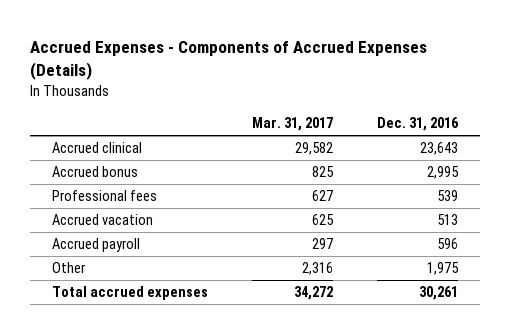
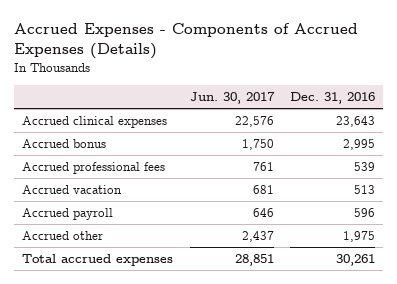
- | Mar. 31, 2017 | Dec. 31, 2016
+ | Jun. 30, 2017 | Dec. 31, 2016
- Accrued clinical | 29,582 | 23,643
+ Accrued clinical expenses | 22,576 | 23,643
- Professional fees | 627 | 539
+ Accrued professional fees | 761 | 539
- Other | 2,316 | 1,975
+ Accrued other | 2,437 | 1,975

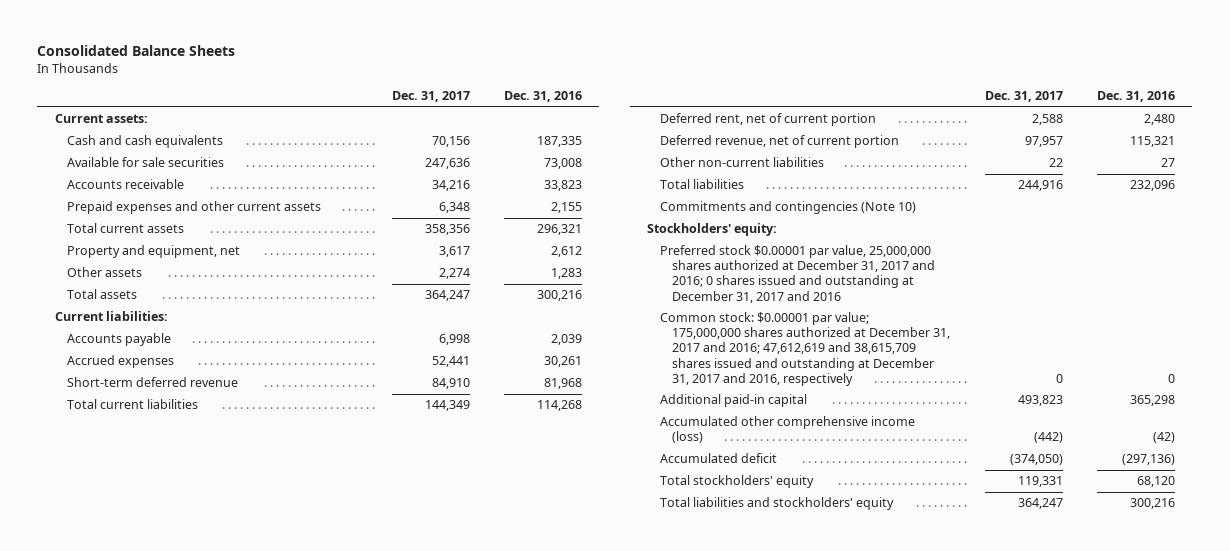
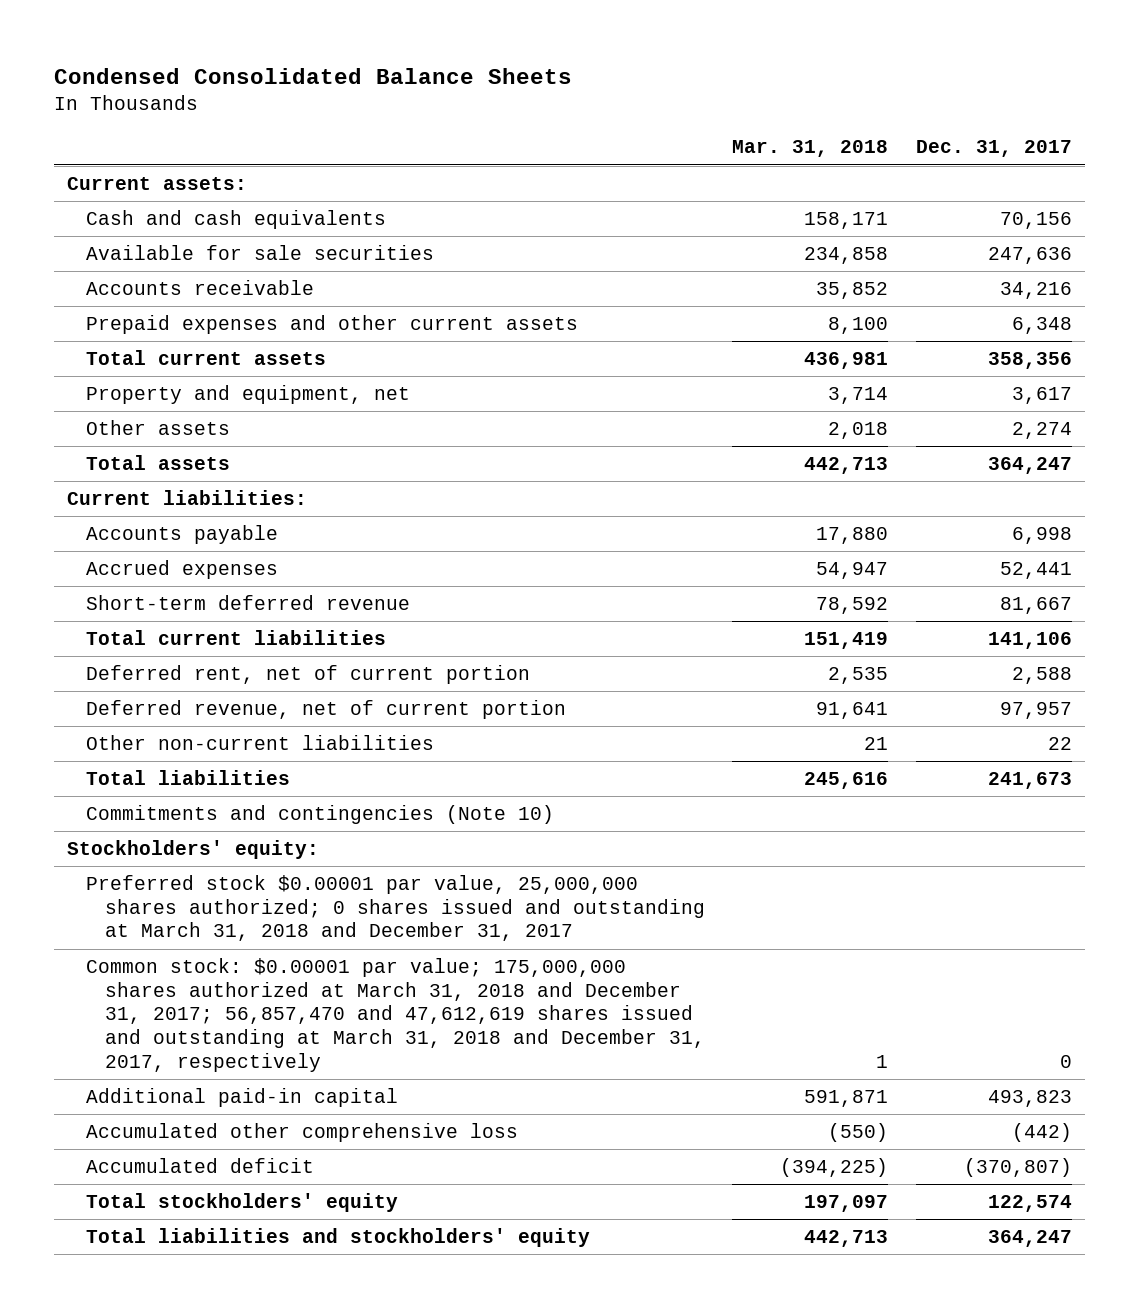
- Consolidated Balance Sheets
+ Condensed Consolidated Balance Sheets
- | Dec. 31, 2017 | Dec. 31, 2016
+ | Mar. 31, 2018 | Dec. 31, 2017
- Short-term deferred revenue | 84,910 | 81,968
- Total current liabilities | 144,349 | 114,268
+ Short-term deferred revenue | 78,592 | 81,667
+ Total current liabilities | 151,419 | 141,106
- Total liabilities | 244,916 | 232,096
+ Total liabilities | 245,616 | 241,673
- Preferred stock $0.00001 par value, 25,000,000 shares authorized at December 31, 2017 and 2016; 0 shares issued and outstanding at December 31, 2017 and 2016
- Common stock: $0.00001 par value; 175,000,000 shares authorized at December 31, 2017 and 2016; 47,612,619 and 38,615,709 shares issued and outstanding at December 31, 2017 and 2016, respectively | 0 | 0
+ Preferred stock $0.00001 par value, 25,000,000 shares authorized; 0 shares issued and outstanding at March 31, 2018 and December 31, 2017
+ Common stock: $0.00001 par value; 175,000,000 shares authorized at March 31, 2018 and December 31, 2017; 56,857,470 and 47,612,619 shares issued and outstanding at March 31, 2018 and December 31, 2017, respectively | 1 | 0
- Accumulated other comprehensive income (loss) | (442) | (42)
- Accumulated deficit | (374,050) | (297,136)
- Total stockholders' equity | 119,331 | 68,120
+ Accumulated other comprehensive loss | (550) | (442)
+ Accumulated deficit | (394,225) | (370,807)
+ Total stockholders' equity | 197,097 | 122,574

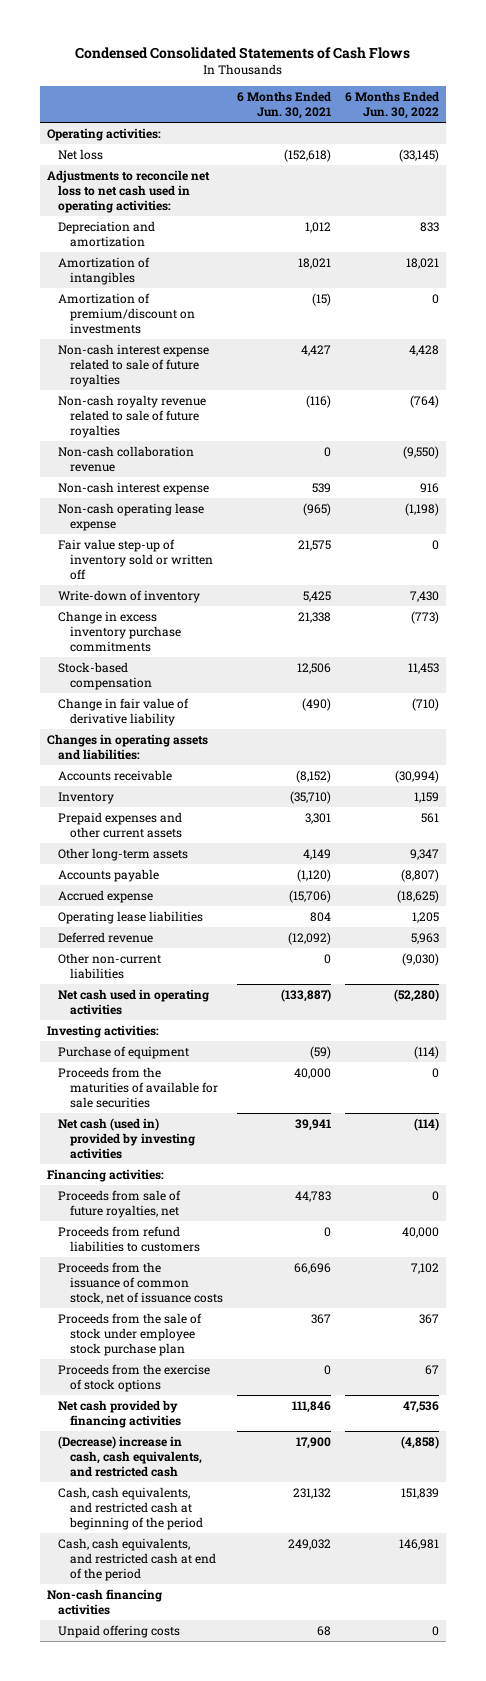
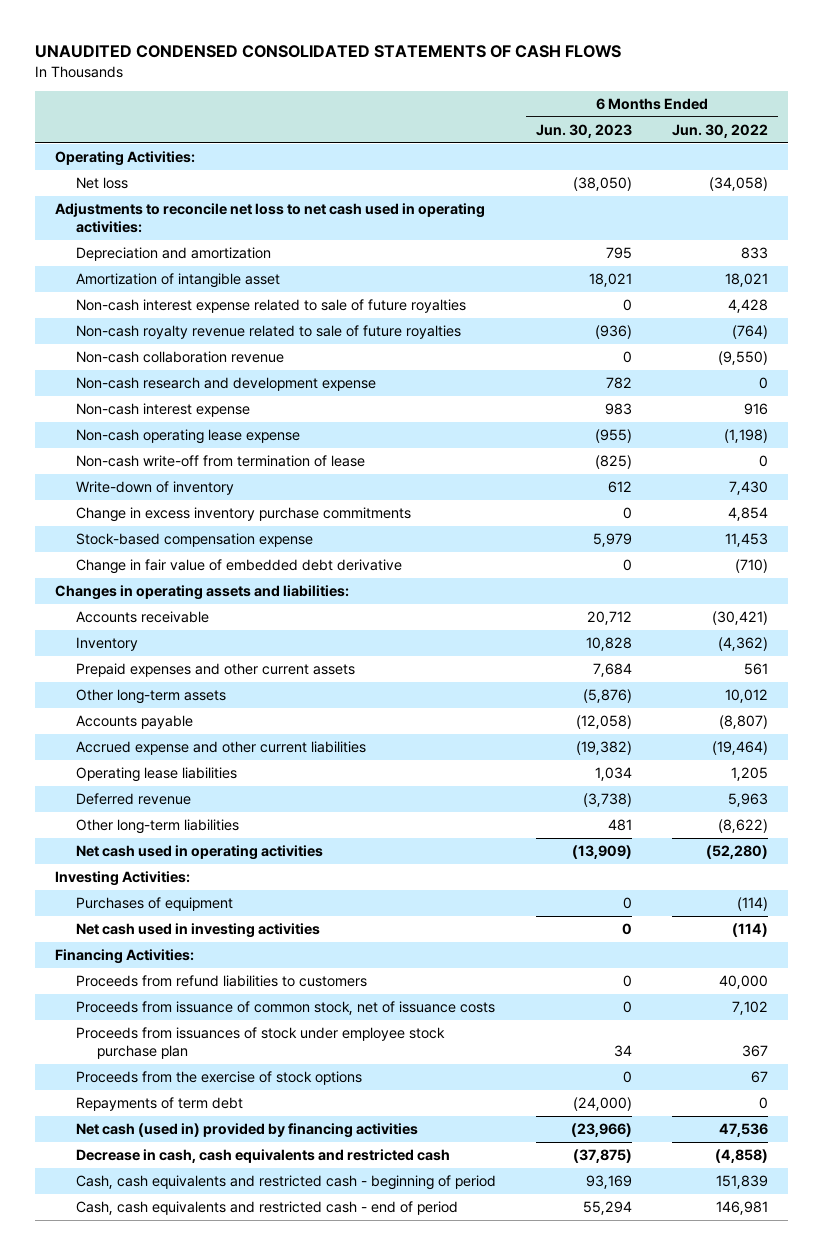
- Condensed Consolidated Statements of Cash Flows
+ UNAUDITED CONDENSED CONSOLIDATED STATEMENTS OF CASH FLOWS
- | 6 Months Ended Jun. 30, 2021 | 6 Months Ended Jun. 30, 2022
+ | 6 Months Ended Jun. 30, 2023 | 6 Months Ended Jun. 30, 2022
- Operating activities:
- Net loss | (152,618) | (33,145)
+ Operating Activities:
+ Net loss | (38,050) | (34,058)
- Amortization of intangibles | 18,021 | 18,021
- Amortization of premium/discount on investments | (15) | 0
+ Amortization of intangible asset | 18,021 | 18,021
+ Non-cash research and development expense | 782 | 0
- Fair value step-up of inventory sold or written off | 21,575 | 0
+ Non-cash write-off from termination of lease | (825) | 0
- Change in excess inventory purchase commitments | 21,338 | (773)
- Stock-based compensation | 12,506 | 11,453
- Change in fair value of derivative liability | (490) | (710)
+ Change in excess inventory purchase commitments | 0 | 4,854
+ Stock-based compensation expense | 5,979 | 11,453
+ Change in fair value of embedded debt derivative | 0 | (710)
- Accounts receivable | (8,152) | (30,994)
- Inventory | (35,710) | 1,159
+ Accounts receivable | 20,712 | (30,421)
+ Inventory | 10,828 | (4,362)
- Other long-term assets | 4,149 | 9,347
+ Other long-term assets | (5,876) | 10,012
- Accrued expense | (15,706) | (18,625)
+ Accrued expense and other current liabilities | (19,382) | (19,464)
- Other non-current liabilities | 0 | (9,030)
+ Other long-term liabilities | 481 | (8,622)
- Investing activities:
- Purchase of equipment | (59) | (114)
- Proceeds from the maturities of available for sale securities | 40,000 | 0
- Net cash (used in) provided by investing activities | 39,941 | (114)
- Financing activities:
- Proceeds from sale of future royalties, net | 44,783 | 0
+ Investing Activities:
+ Purchases of equipment | 0 | (114)
+ Net cash used in investing activities | 0 | (114)
+ Financing Activities:
- Proceeds from the issuance of common stock, net of issuance costs | 66,696 | 7,102
- Proceeds from the sale of stock under employee stock purchase plan | 367 | 367
+ Proceeds from issuance of common stock, net of issuance costs | 0 | 7,102
+ Proceeds from issuances of stock under employee stock purchase plan | 34 | 367
- Net cash provided by financing activities | 111,846 | 47,536
- (Decrease) increase in cash, cash equivalents, and restricted cash | 17,900 | (4,858)
- Cash, cash equivalents, and restricted cash at beginning of the period | 231,132 | 151,839
- Cash, cash equivalents, and restricted cash at end of the period | 249,032 | 146,981
- Non-cash financing activities
- Unpaid offering costs | 68 | 0
+ Repayments of term debt | (24,000) | 0
+ Net cash (used in) provided by financing activities | (23,966) | 47,536
+ Decrease in cash, cash equivalents and restricted cash | (37,875) | (4,858)
+ Cash, cash equivalents and restricted cash - beginning of period | 93,169 | 151,839
+ Cash, cash equivalents and restricted cash - end of period | 55,294 | 146,981

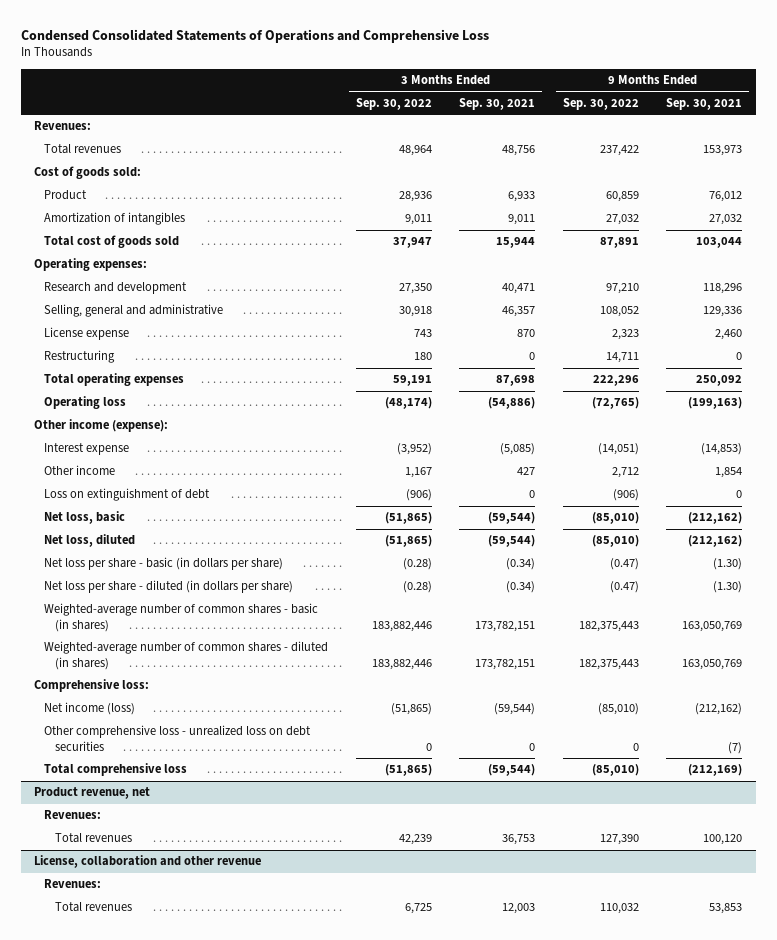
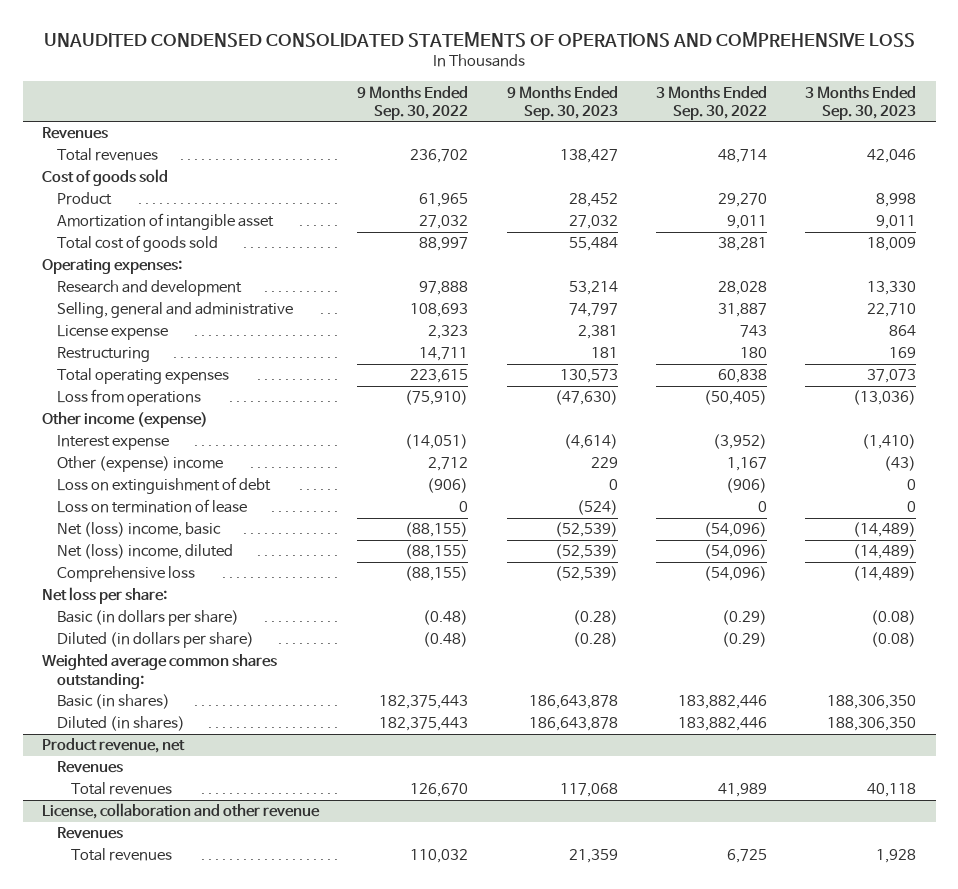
- Condensed Consolidated Statements of Operations and Comprehensive Loss
+ UNAUDITED CONDENSED CONSOLIDATED STATEMENTS OF OPERATIONS AND COMPREHENSIVE LOSS
- | 3 Months Ended Sep. 30, 2022 | 3 Months Ended Sep. 30, 2021 | 9 Months Ended Sep. 30, 2022 | 9 Months Ended Sep. 30, 2021
+ | 9 Months Ended Sep. 30, 2022 | 9 Months Ended Sep. 30, 2023 | 3 Months Ended Sep. 30, 2022 | 3 Months Ended Sep. 30, 2023
- Revenues:
- Total revenues | 48,964 | 48,756 | 237,422 | 153,973
- Cost of goods sold:
- Product | 28,936 | 6,933 | 60,859 | 76,012
- Amortization of intangibles | 9,011 | 9,011 | 27,032 | 27,032
- Total cost of goods sold | 37,947 | 15,944 | 87,891 | 103,044
+ Revenues
+ Total revenues | 236,702 | 138,427 | 48,714 | 42,046
+ Cost of goods sold
+ Product | 61,965 | 28,452 | 29,270 | 8,998
+ Amortization of intangible asset | 27,032 | 27,032 | 9,011 | 9,011
+ Total cost of goods sold | 88,997 | 55,484 | 38,281 | 18,009
- Research and development | 27,350 | 40,471 | 97,210 | 118,296
- Selling, general and administrative | 30,918 | 46,357 | 108,052 | 129,336
+ Research and development | 97,888 | 53,214 | 28,028 | 13,330
+ Selling, general and administrative | 108,693 | 74,797 | 31,887 | 22,710
- Total operating expenses | 59,191 | 87,698 | 222,296 | 250,092
- Operating loss | (48,174) | (54,886) | (72,765) | (199,163)
- Other income (expense):
+ Total operating expenses | 223,615 | 130,573 | 60,838 | 37,073
+ Loss from operations | (75,910) | (47,630) | (50,405) | (13,036)
+ Other income (expense)
- Other income | 1,167 | 427 | 2,712 | 1,854
+ Other (expense) income | 2,712 | 229 | 1,167 | (43)
- Net loss, basic | (51,865) | (59,544) | (85,010) | (212,162)
- Net loss, diluted | (51,865) | (59,544) | (85,010) | (212,162)
- Net loss per share - basic (in dollars per share) | (0.28) | (0.34) | (0.47) | (1.30)
- Net loss per share - diluted (in dollars per share) | (0.28) | (0.34) | (0.47) | (1.30)
- Weighted-average number of common shares - basic (in shares) | 183,882,446 | 173,782,151 | 182,375,443 | 163,050,769
- Weighted-average number of common shares - diluted (in shares) | 183,882,446 | 173,782,151 | 182,375,443 | 163,050,769
- Comprehensive loss:
- Net income (loss) | (51,865) | (59,544) | (85,010) | (212,162)
- Other comprehensive loss - unrealized loss on debt securities | 0 | 0 | 0 | (7)
- Total comprehensive loss | (51,865) | (59,544) | (85,010) | (212,169)
+ Loss on termination of lease | 0 | (524) | 0 | 0
+ Net (loss) income, basic | (88,155) | (52,539) | (54,096) | (14,489)
+ Net (loss) income, diluted | (88,155) | (52,539) | (54,096) | (14,489)
+ Comprehensive loss | (88,155) | (52,539) | (54,096) | (14,489)
+ Net loss per share:
+ Basic (in dollars per share) | (0.48) | (0.28) | (0.29) | (0.08)
+ Diluted (in dollars per share) | (0.48) | (0.28) | (0.29) | (0.08)
+ Weighted average common shares outstanding:
+ Basic (in shares) | 182,375,443 | 186,643,878 | 183,882,446 | 188,306,350
+ Diluted (in shares) | 182,375,443 | 186,643,878 | 183,882,446 | 188,306,350
@ Product revenue, net
- Revenues:
- Total revenues | 42,239 | 36,753 | 127,390 | 100,120
+ Revenues
+ Total revenues | 126,670 | 117,068 | 41,989 | 40,118
@ License, collaboration and other revenue
- Revenues:
+ Revenues

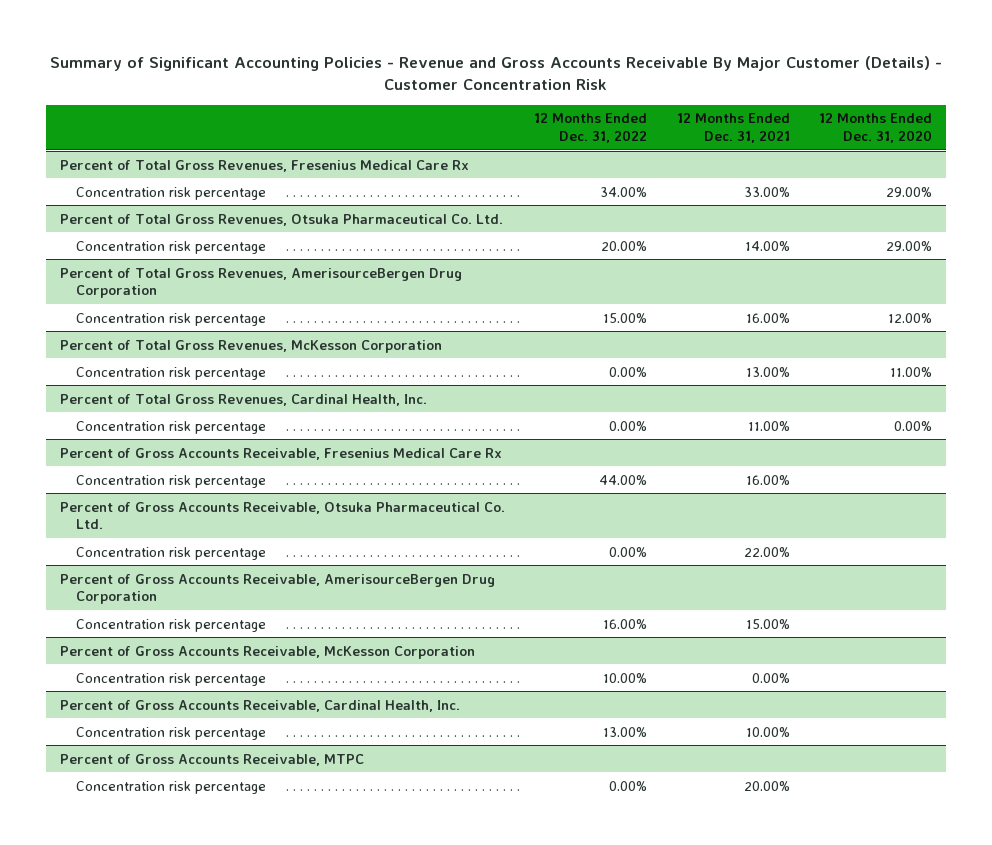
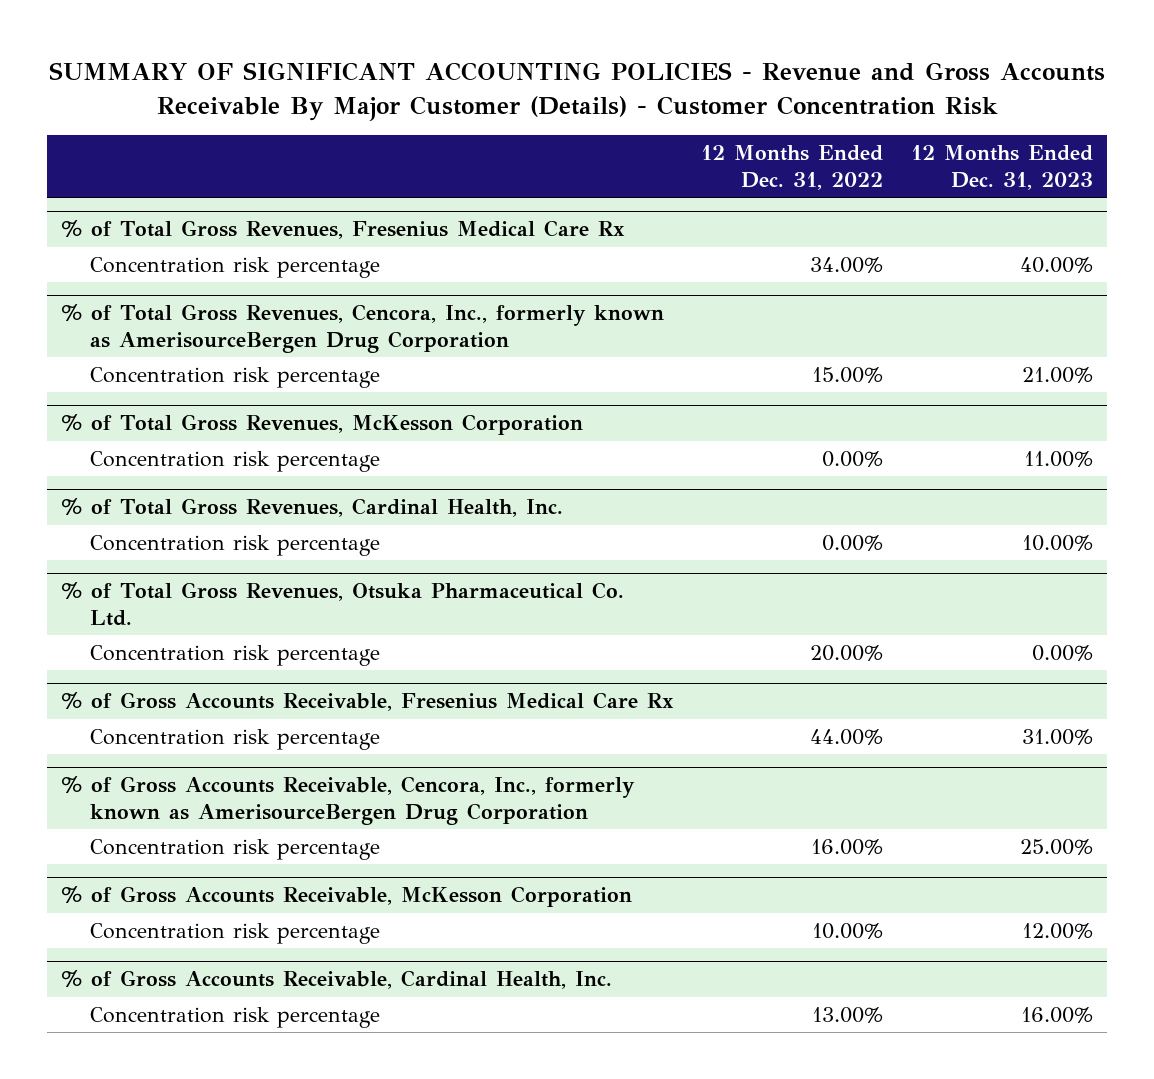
- Summary of Significant Accounting Policies - Revenue and Gross Accounts Receivable By Major Customer (Details) - Customer Concentration Risk
+ SUMMARY OF SIGNIFICANT ACCOUNTING POLICIES - Revenue and Gross Accounts Receivable By Major Customer (Details) - Customer Concentration Risk
- | 12 Months Ended Dec. 31, 2022 | 12 Months Ended Dec. 31, 2021 | 12 Months Ended Dec. 31, 2020
+ | 12 Months Ended Dec. 31, 2022 | 12 Months Ended Dec. 31, 2023
- Percent of Total Gross Revenues, Fresenius Medical Care Rx
+ % of Total Gross Revenues, Fresenius Medical Care Rx
- Percent of Total Gross Revenues, Otsuka Pharmaceutical Co. Ltd.
- Concentration risk percentage | 20.00% | 14.00% | 29.00%
- Percent of Total Gross Revenues, AmerisourceBergen Drug Corporation
+ % of Total Gross Revenues, Cencora, Inc., formerly known as AmerisourceBergen Drug Corporation
- Percent of Total Gross Revenues, McKesson Corporation
+ % of Total Gross Revenues, McKesson Corporation
- Percent of Total Gross Revenues, Cardinal Health, Inc.
+ % of Total Gross Revenues, Cardinal Health, Inc.
- Percent of Gross Accounts Receivable, Fresenius Medical Care Rx
+ % of Total Gross Revenues, Otsuka Pharmaceutical Co. Ltd.
+ Concentration risk percentage | 20.00% | 0.00%
+ % of Gross Accounts Receivable, Fresenius Medical Care Rx
- Percent of Gross Accounts Receivable, Otsuka Pharmaceutical Co. Ltd.
- Concentration risk percentage | 0.00% | 22.00% |
- Percent of Gross Accounts Receivable, AmerisourceBergen Drug Corporation
+ % of Gross Accounts Receivable, Cencora, Inc., formerly known as AmerisourceBergen Drug Corporation
- Percent of Gross Accounts Receivable, McKesson Corporation
+ % of Gross Accounts Receivable, McKesson Corporation
- Percent of Gross Accounts Receivable, Cardinal Health, Inc.
+ % of Gross Accounts Receivable, Cardinal Health, Inc.
- Percent of Gross Accounts Receivable, MTPC
- Concentration risk percentage | 0.00% | 20.00% |

